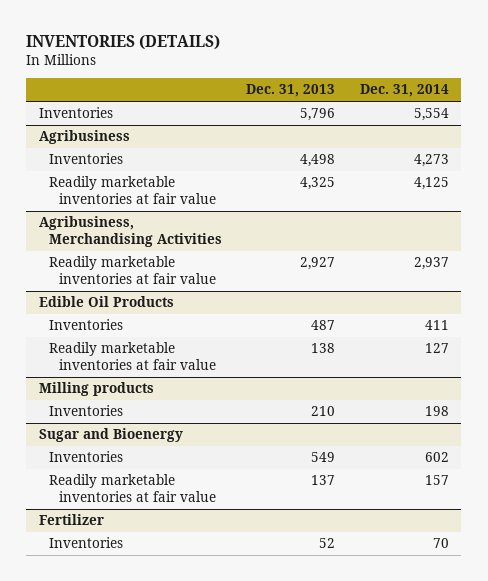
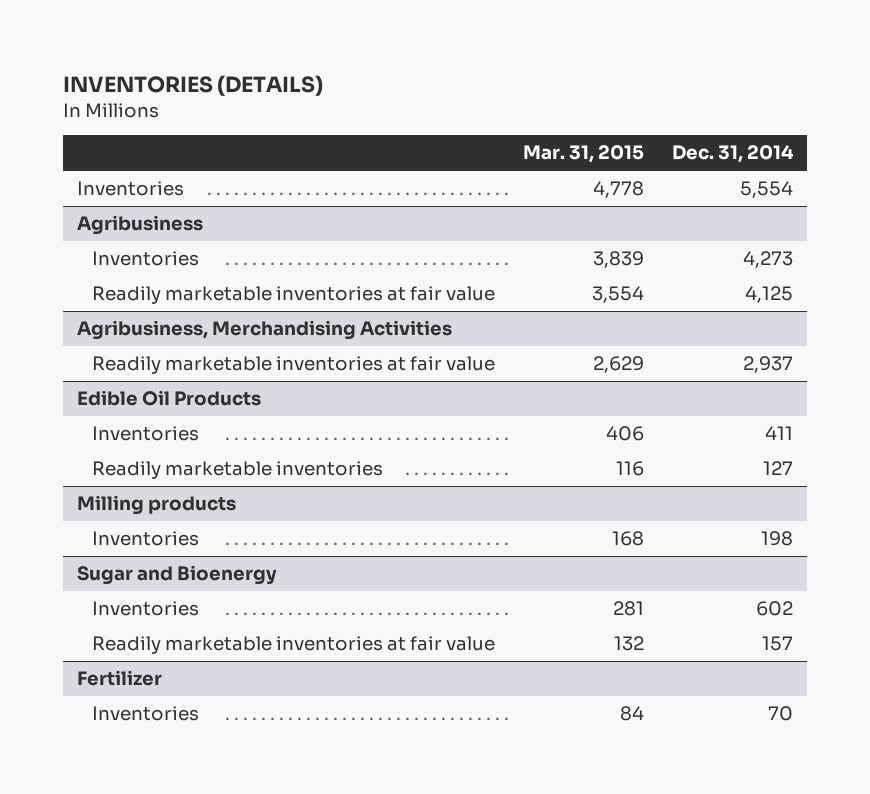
- | Dec. 31, 2013 | Dec. 31, 2014
+ | Mar. 31, 2015 | Dec. 31, 2014
@ Edible Oil Products
- Readily marketable inventories at fair value | 138 | 127
+ Readily marketable inventories | 116 | 127

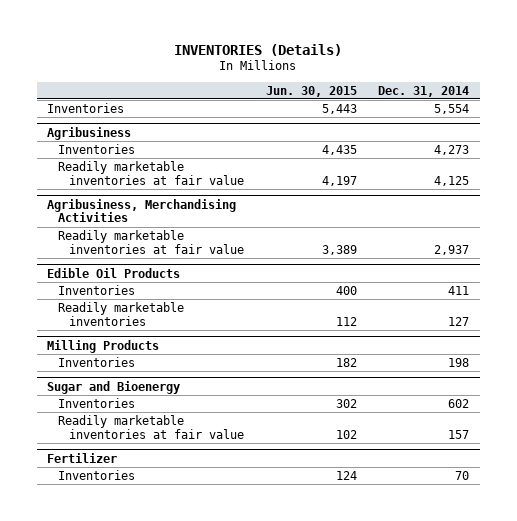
- INVENTORIES (DETAILS)
+ INVENTORIES (Details)
- | Mar. 31, 2015 | Dec. 31, 2014
+ | Jun. 30, 2015 | Dec. 31, 2014
- Milling products
+ Milling Products

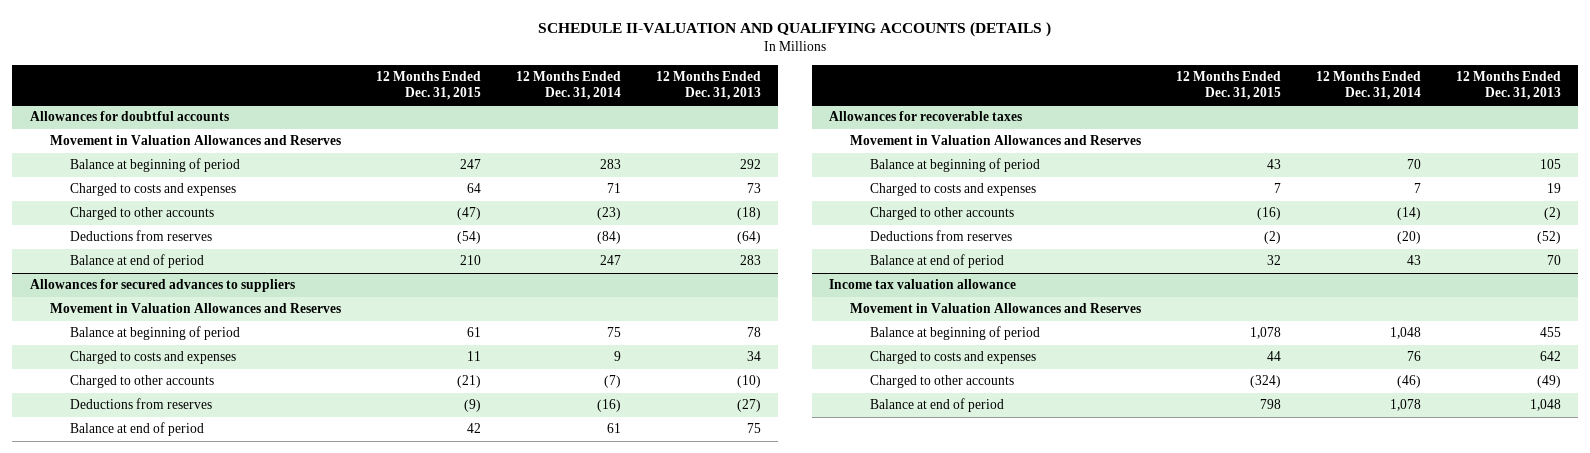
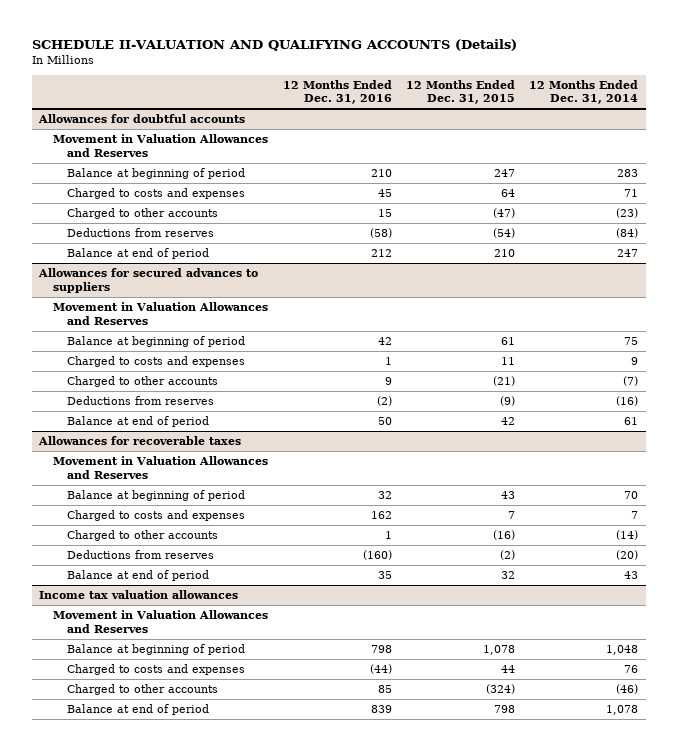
- SCHEDULE II-VALUATION AND QUALIFYING ACCOUNTS (DETAILS )
+ SCHEDULE II-VALUATION AND QUALIFYING ACCOUNTS (Details)
- | 12 Months Ended Dec. 31, 2015 | 12 Months Ended Dec. 31, 2014 | 12 Months Ended Dec. 31, 2013
+ | 12 Months Ended Dec. 31, 2016 | 12 Months Ended Dec. 31, 2015 | 12 Months Ended Dec. 31, 2014
- Income tax valuation allowance
+ Income tax valuation allowances

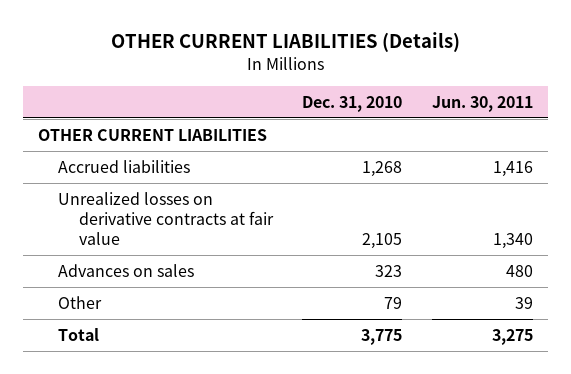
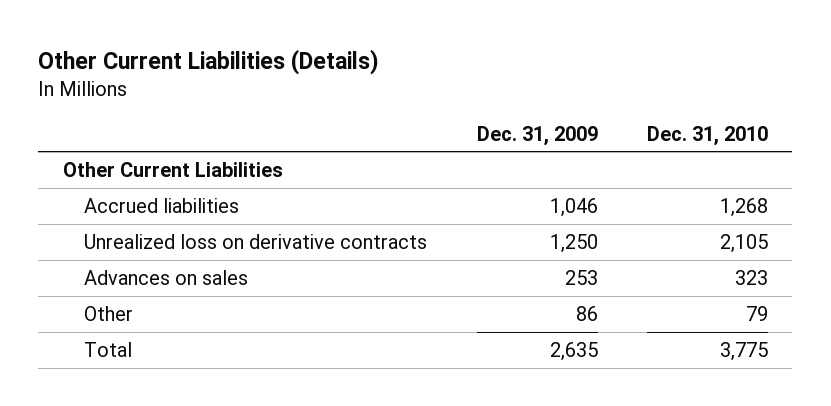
- OTHER CURRENT LIABILITIES (Details)
+ Other Current Liabilities (Details)
- | Dec. 31, 2010 | Jun. 30, 2011
+ | Dec. 31, 2009 | Dec. 31, 2010
- OTHER CURRENT LIABILITIES
+ Other Current Liabilities
- Unrealized losses on derivative contracts at fair value | 2,105 | 1,340
+ Unrealized loss on derivative contracts | 1,250 | 2,105

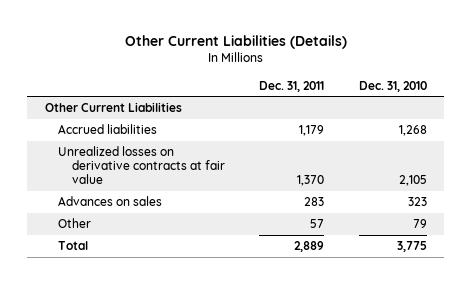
- | Dec. 31, 2009 | Dec. 31, 2010
+ | Dec. 31, 2011 | Dec. 31, 2010
- Unrealized loss on derivative contracts | 1,250 | 2,105
+ Unrealized losses on derivative contracts at fair value | 1,370 | 2,105

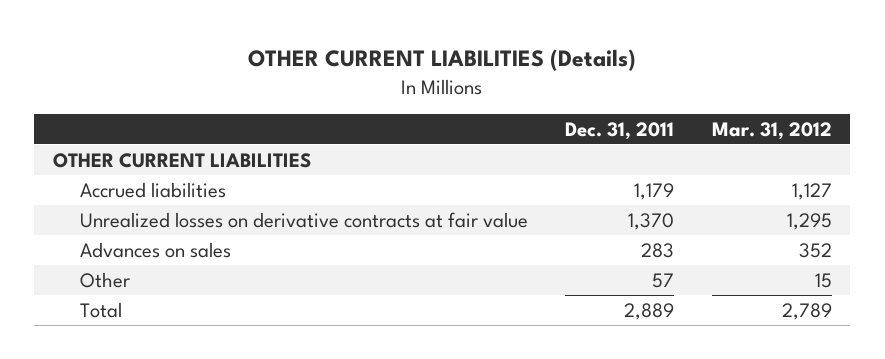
- Other Current Liabilities (Details)
+ OTHER CURRENT LIABILITIES (Details)
- | Dec. 31, 2011 | Dec. 31, 2010
+ | Dec. 31, 2011 | Mar. 31, 2012
- Other Current Liabilities
+ OTHER CURRENT LIABILITIES

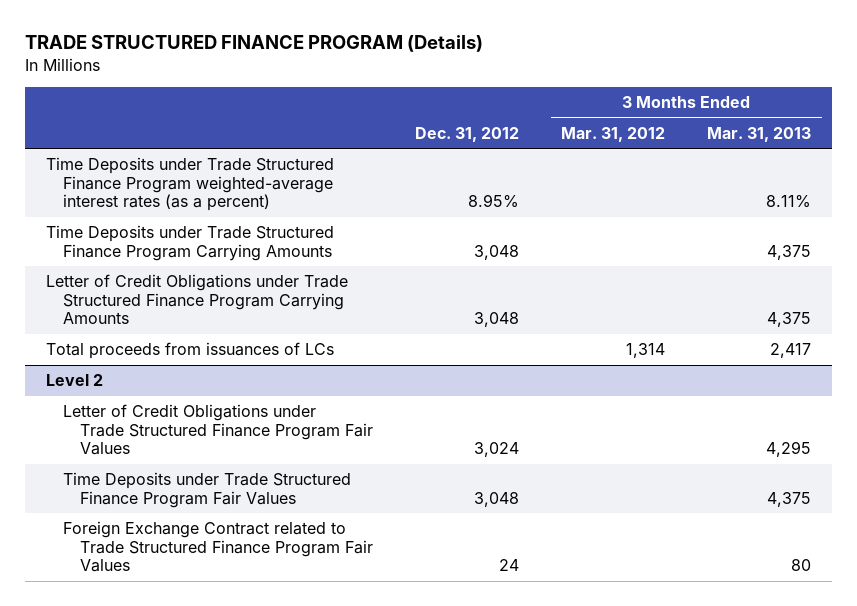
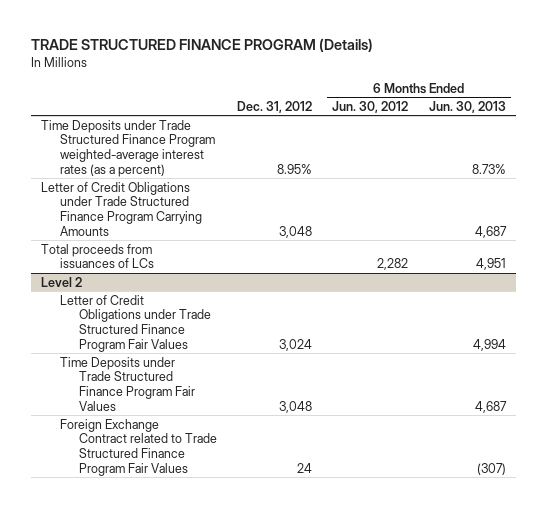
- | Dec. 31, 2012 | 3 Months Ended Mar. 31, 2012 | 3 Months Ended Mar. 31, 2013
+ | Dec. 31, 2012 | 6 Months Ended Jun. 30, 2012 | 6 Months Ended Jun. 30, 2013
- Time Deposits under Trade Structured Finance Program Carrying Amounts | 3,048 | | 4,375

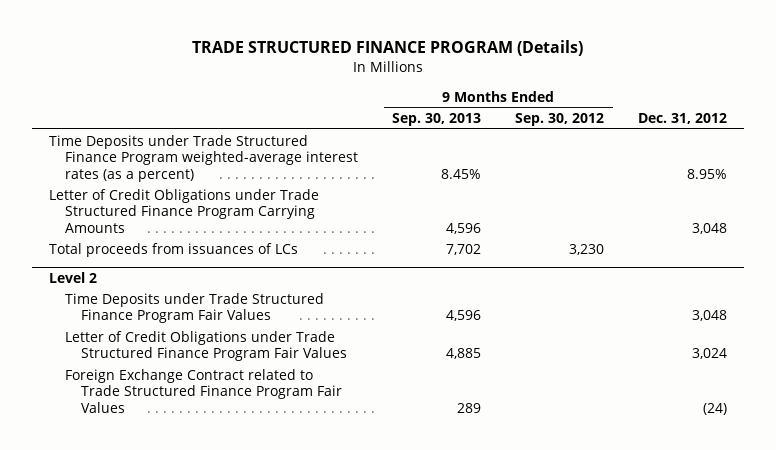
- | Dec. 31, 2012 | 6 Months Ended Jun. 30, 2012 | 6 Months Ended Jun. 30, 2013
+ | 9 Months Ended Sep. 30, 2013 | 9 Months Ended Sep. 30, 2012 | Dec. 31, 2012
@ Level 2
- Foreign Exchange Contract related to Trade Structured Finance Program Fair Values | 24 | | (307)
moved down: Letter of Credit Obligations under Trade Structured Finance Program Fair Values | 4,885 | | 3,024
+ Foreign Exchange Contract related to Trade Structured Finance Program Fair Values | 289 | | (24)

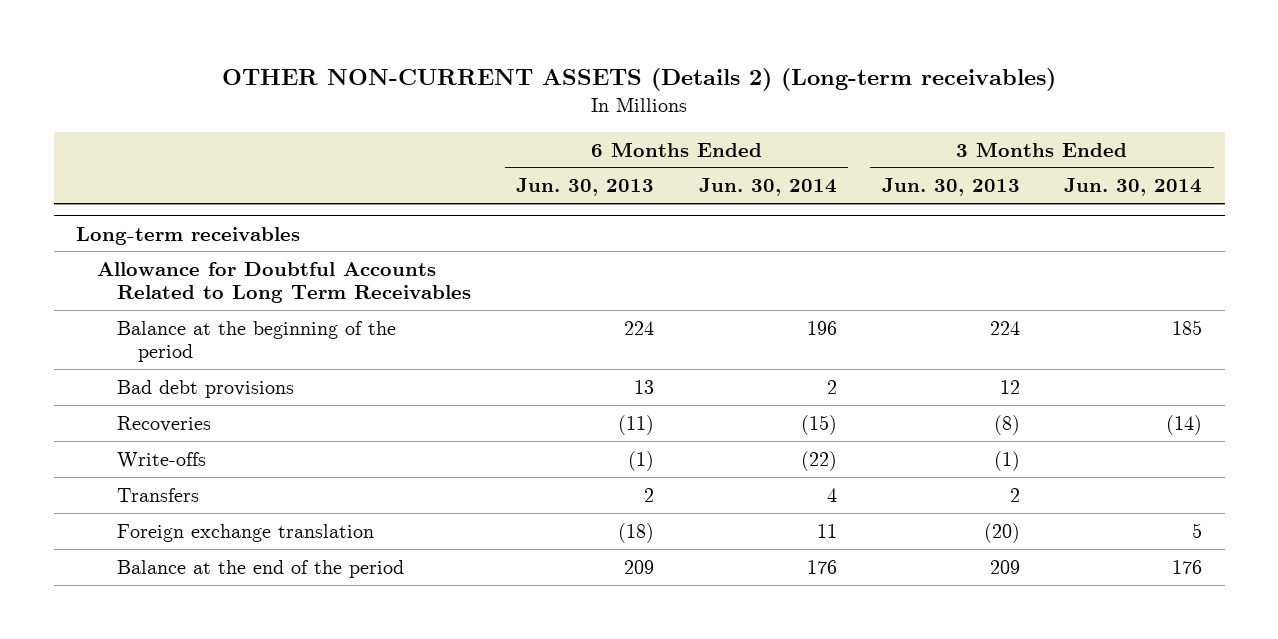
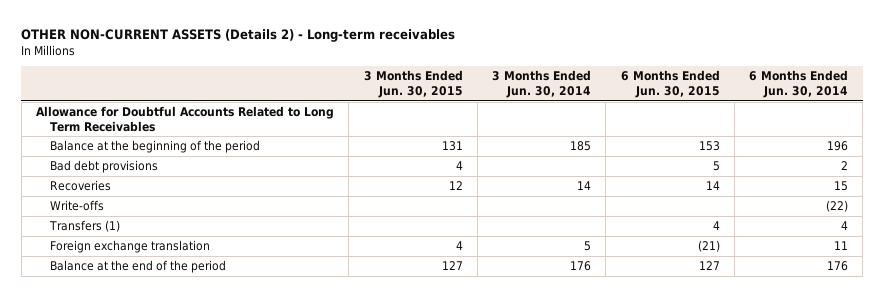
- OTHER NON-CURRENT ASSETS (Details 2) (Long-term receivables)
+ OTHER NON-CURRENT ASSETS (Details 2) - Long-term receivables
- | 6 Months Ended Jun. 30, 2013 | 6 Months Ended Jun. 30, 2014 | 3 Months Ended Jun. 30, 2013 | 3 Months Ended Jun. 30, 2014
+ | 3 Months Ended Jun. 30, 2015 | 3 Months Ended Jun. 30, 2014 | 6 Months Ended Jun. 30, 2015 | 6 Months Ended Jun. 30, 2014
- Long-term receivables
- Recoveries | (11) | (15) | (8) | (14)
+ Recoveries | 12 | 14 | 14 | 15
- Transfers | 2 | 4 | 2 |
+ Transfers (1) | | | 4 | 4

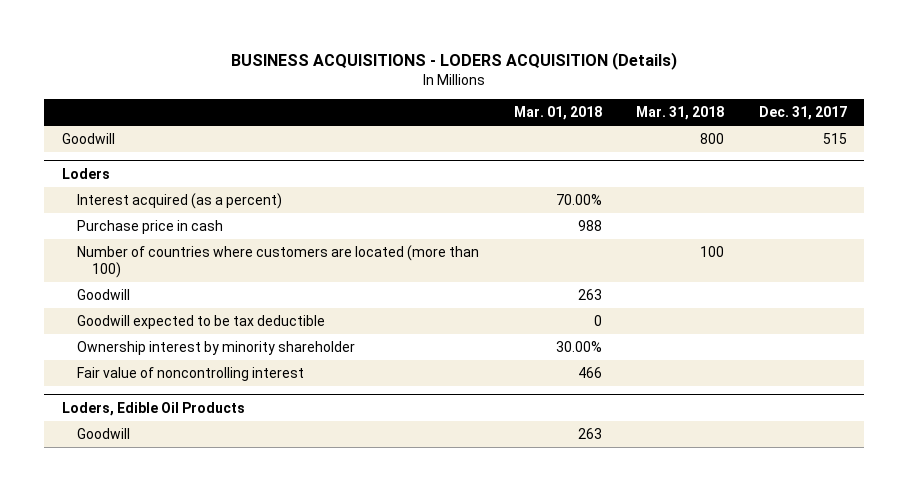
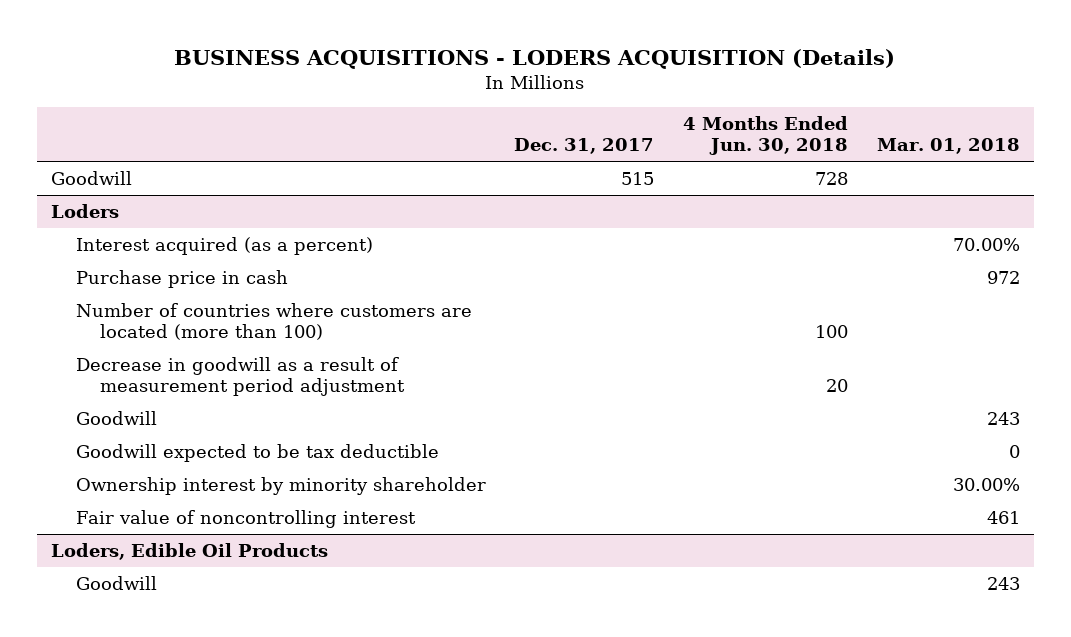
- | Mar. 01, 2018 | Mar. 31, 2018 | Dec. 31, 2017
+ | Dec. 31, 2017 | 4 Months Ended Jun. 30, 2018 | Mar. 01, 2018
@ Loders
- Purchase price in cash | 988 | |
+ Purchase price in cash | | | 972
- Goodwill | 263 | |
+ Decrease in goodwill as a result of measurement period adjustment | | 20 |
+ Goodwill | | | 243
- Fair value of noncontrolling interest | 466 | |
+ Fair value of noncontrolling interest | | | 461
@ Loders, Edible Oil Products
- Goodwill | 263 | |
+ Goodwill | | | 243

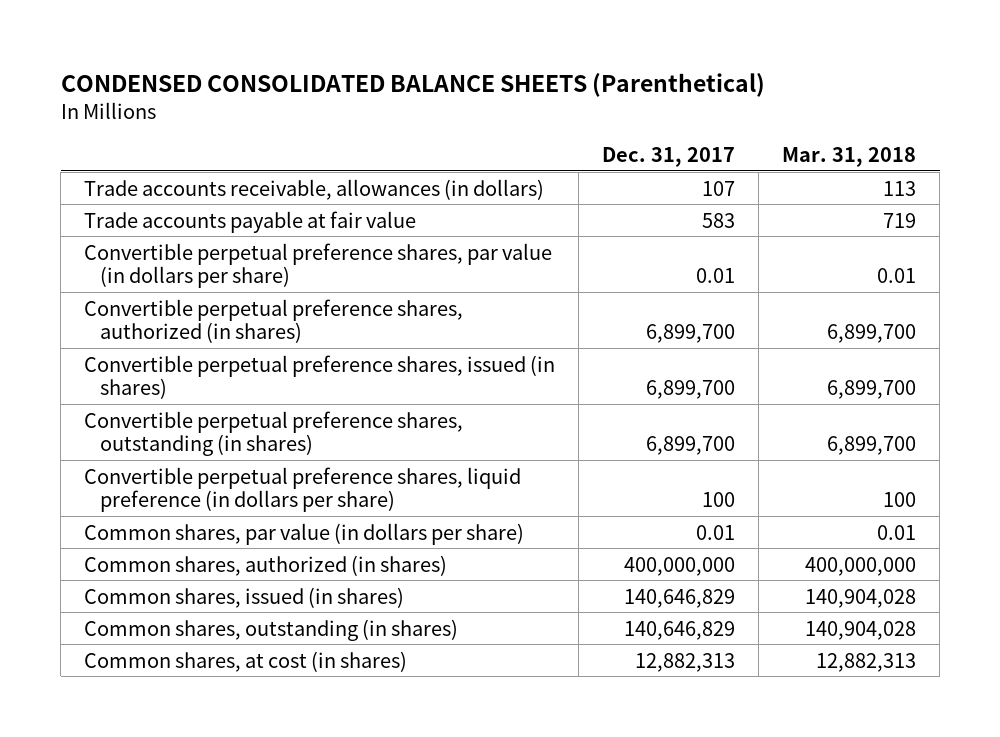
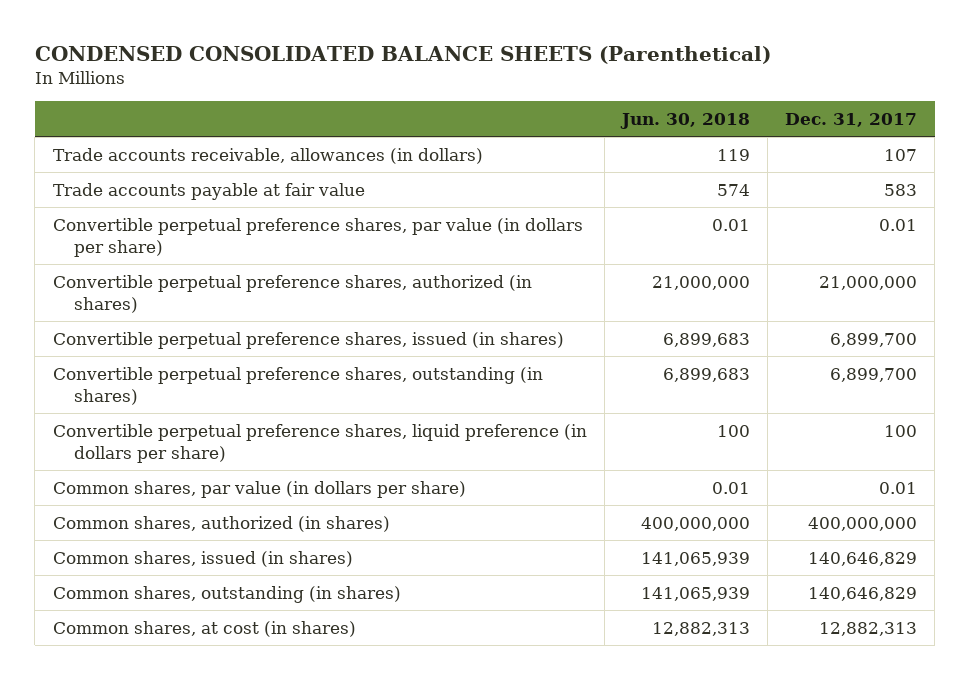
- | Dec. 31, 2017 | Mar. 31, 2018
+ | Jun. 30, 2018 | Dec. 31, 2017
- Convertible perpetual preference shares, authorized (in shares) | 6,899,700 | 6,899,700
+ Convertible perpetual preference shares, authorized (in shares) | 21,000,000 | 21,000,000

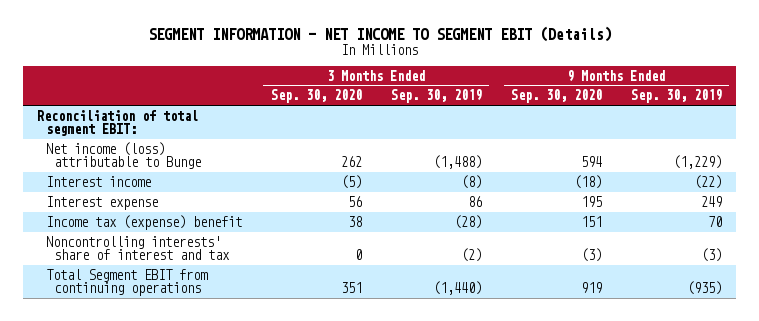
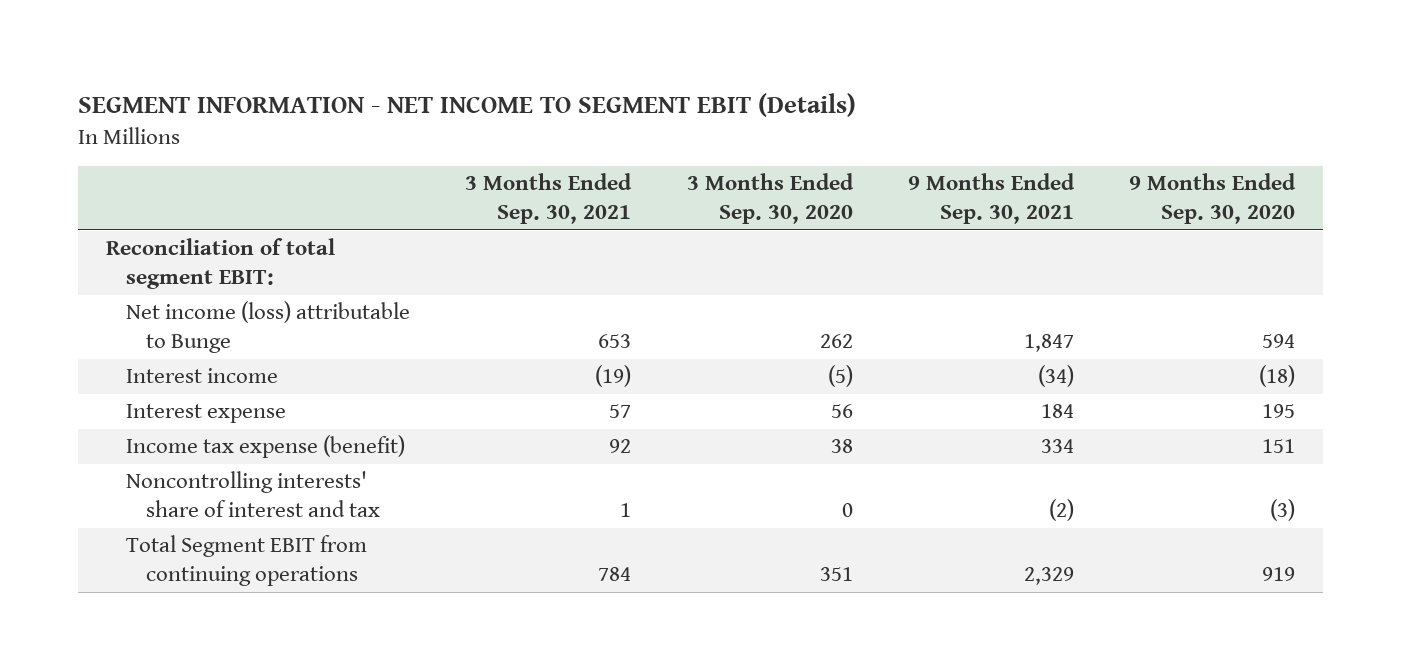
- | 3 Months Ended Sep. 30, 2020 | 3 Months Ended Sep. 30, 2019 | 9 Months Ended Sep. 30, 2020 | 9 Months Ended Sep. 30, 2019
+ | 3 Months Ended Sep. 30, 2021 | 3 Months Ended Sep. 30, 2020 | 9 Months Ended Sep. 30, 2021 | 9 Months Ended Sep. 30, 2020
- Income tax (expense) benefit | 38 | (28) | 151 | 70
+ Income tax expense (benefit) | 92 | 38 | 334 | 151

